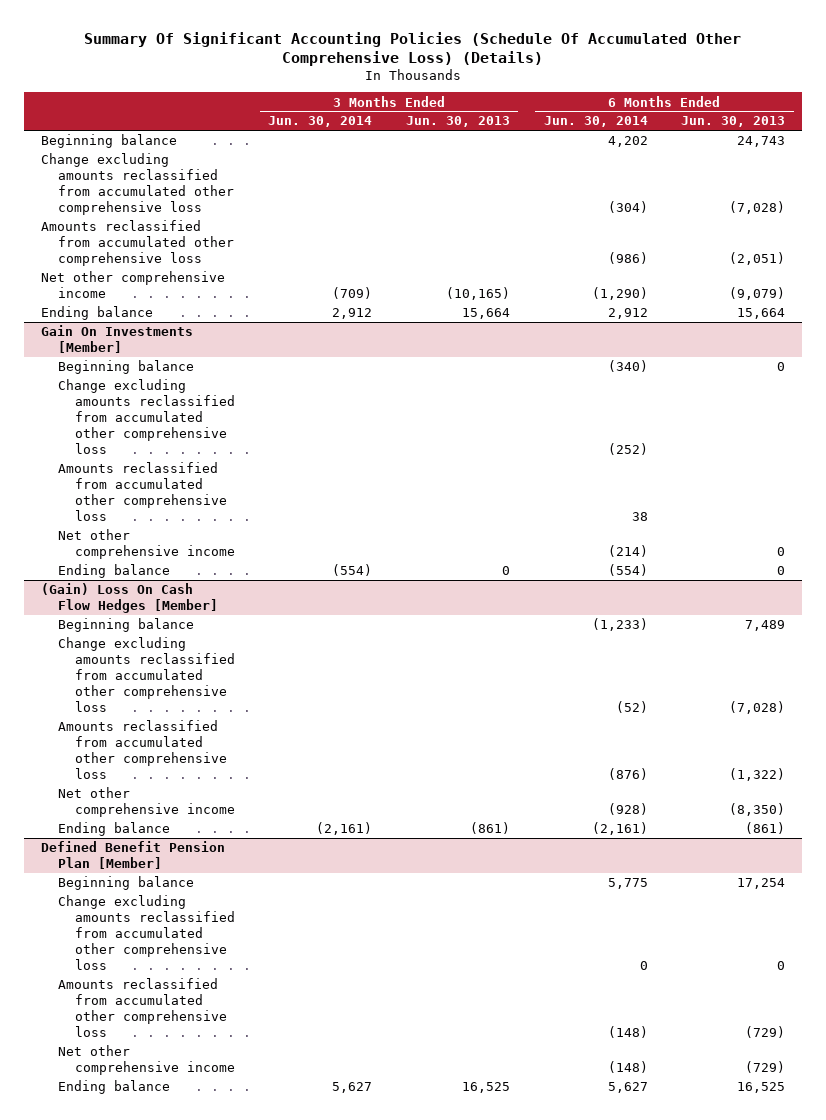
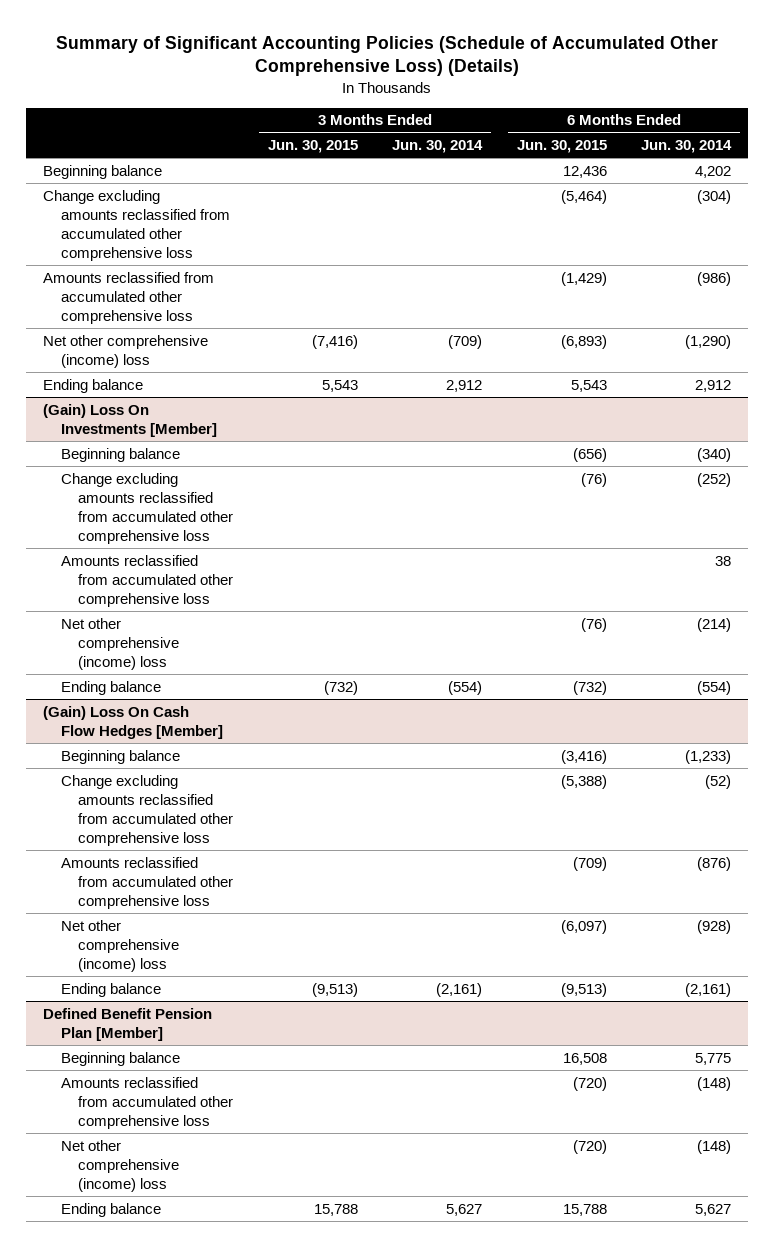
- Summary Of Significant Accounting Policies (Schedule Of Accumulated Other Comprehensive Loss) (Details)
+ Summary of Significant Accounting Policies (Schedule of Accumulated Other Comprehensive Loss) (Details)
- | 3 Months Ended Jun. 30, 2014 | 3 Months Ended Jun. 30, 2013 | 6 Months Ended Jun. 30, 2014 | 6 Months Ended Jun. 30, 2013
+ | 3 Months Ended Jun. 30, 2015 | 3 Months Ended Jun. 30, 2014 | 6 Months Ended Jun. 30, 2015 | 6 Months Ended Jun. 30, 2014
- Net other comprehensive income | (709) | (10,165) | (1,290) | (9,079)
+ Net other comprehensive (income) loss | (7,416) | (709) | (6,893) | (1,290)
- Gain On Investments [Member]
+ (Gain) Loss On Investments [Member]
- Net other comprehensive income | | | (214) | 0
+ Net other comprehensive (income) loss | | | (76) | (214)
@ (Gain) Loss On Cash Flow Hedges [Member]
- Net other comprehensive income | | | (928) | (8,350)
+ Net other comprehensive (income) loss | | | (6,097) | (928)
@ Defined Benefit Pension Plan [Member]
- Change excluding amounts reclassified from accumulated other comprehensive loss | | | 0 | 0
- Net other comprehensive income | | | (148) | (729)
+ Net other comprehensive (income) loss | | | (720) | (148)

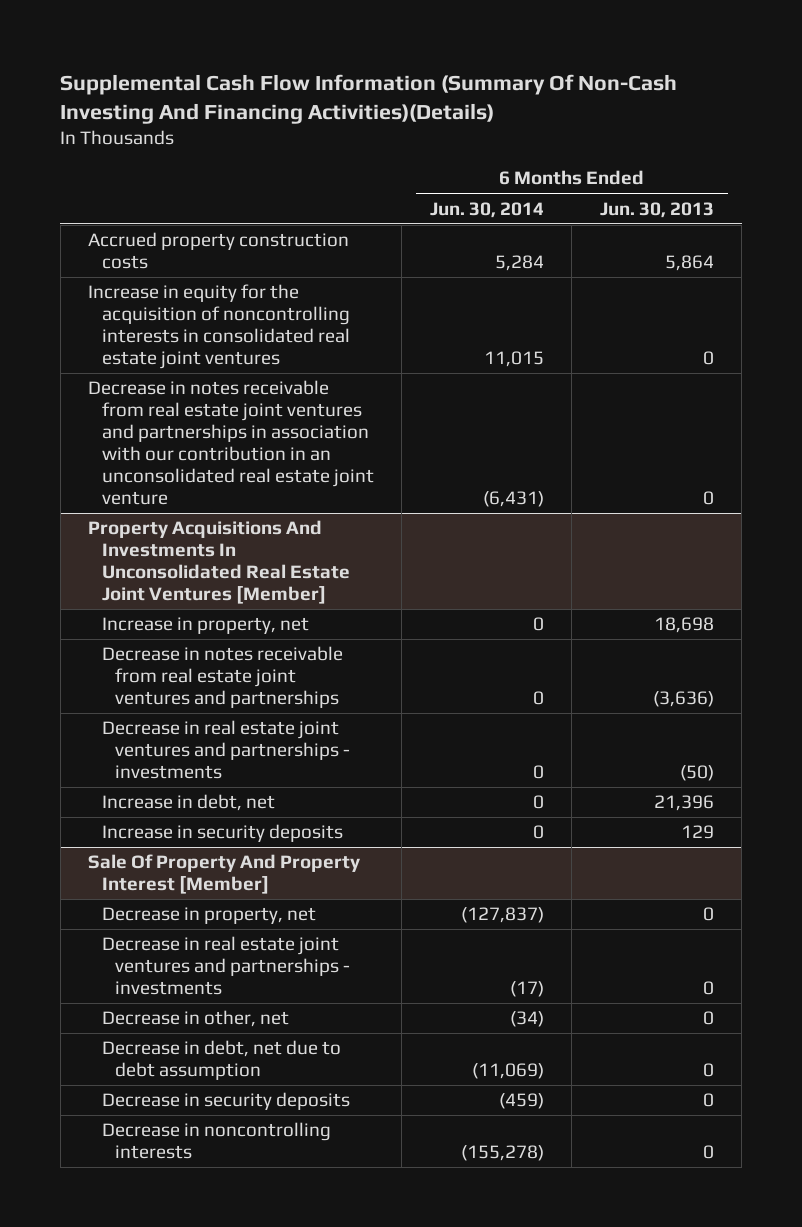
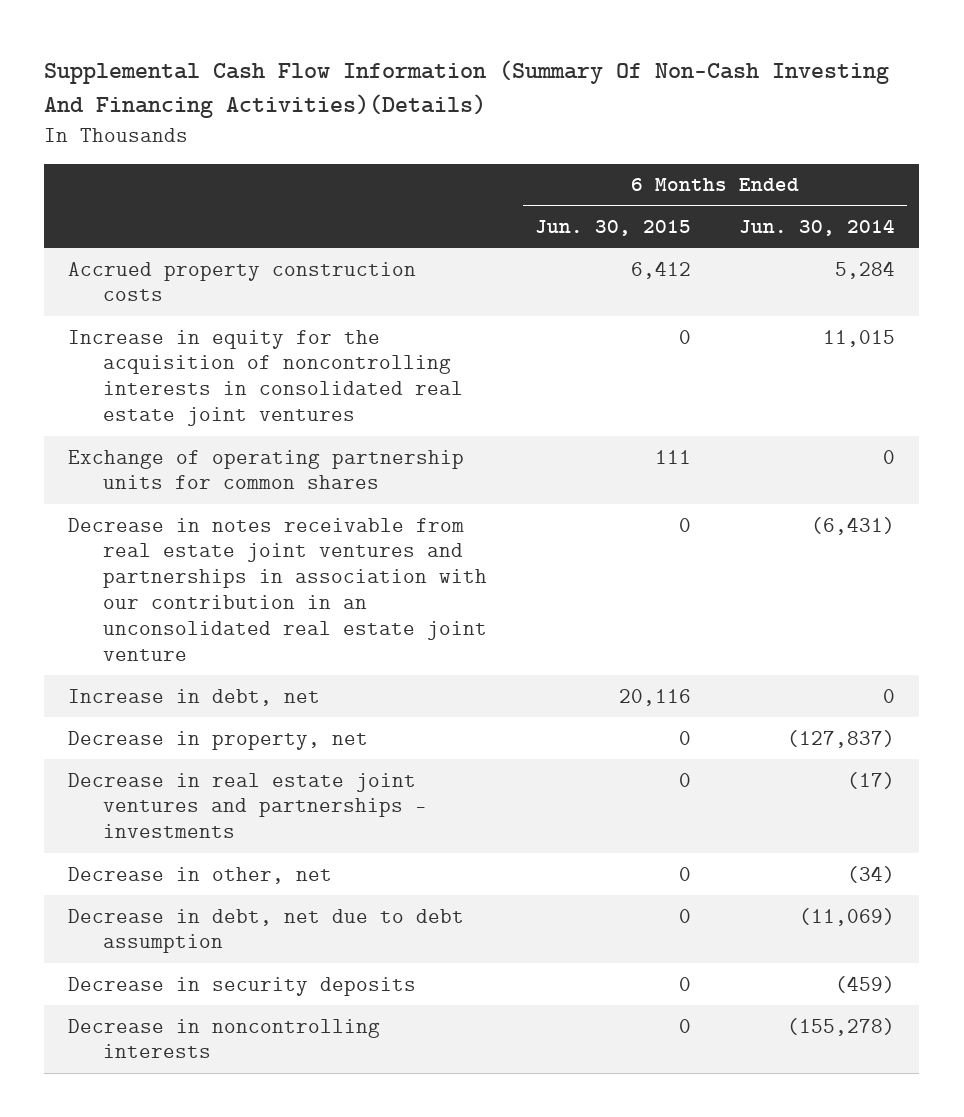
- | 6 Months Ended Jun. 30, 2014 | 6 Months Ended Jun. 30, 2013
+ | 6 Months Ended Jun. 30, 2015 | 6 Months Ended Jun. 30, 2014
+ Exchange of operating partnership units for common shares | 111 | 0
- Property Acquisitions And Investments In Unconsolidated Real Estate Joint Ventures [Member]
- Increase in property, net | 0 | 18,698
- Decrease in notes receivable from real estate joint ventures and partnerships | 0 | (3,636)
- Decrease in real estate joint ventures and partnerships - investments | 0 | (50)
- Increase in security deposits | 0 | 129
- Sale Of Property And Property Interest [Member]

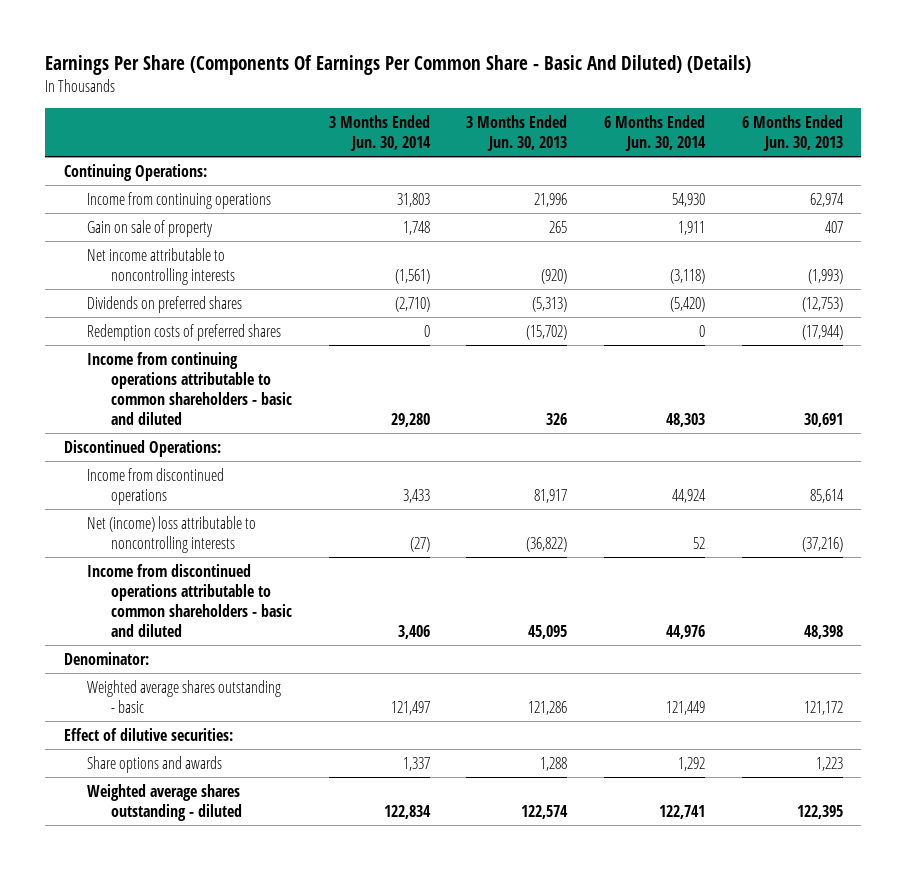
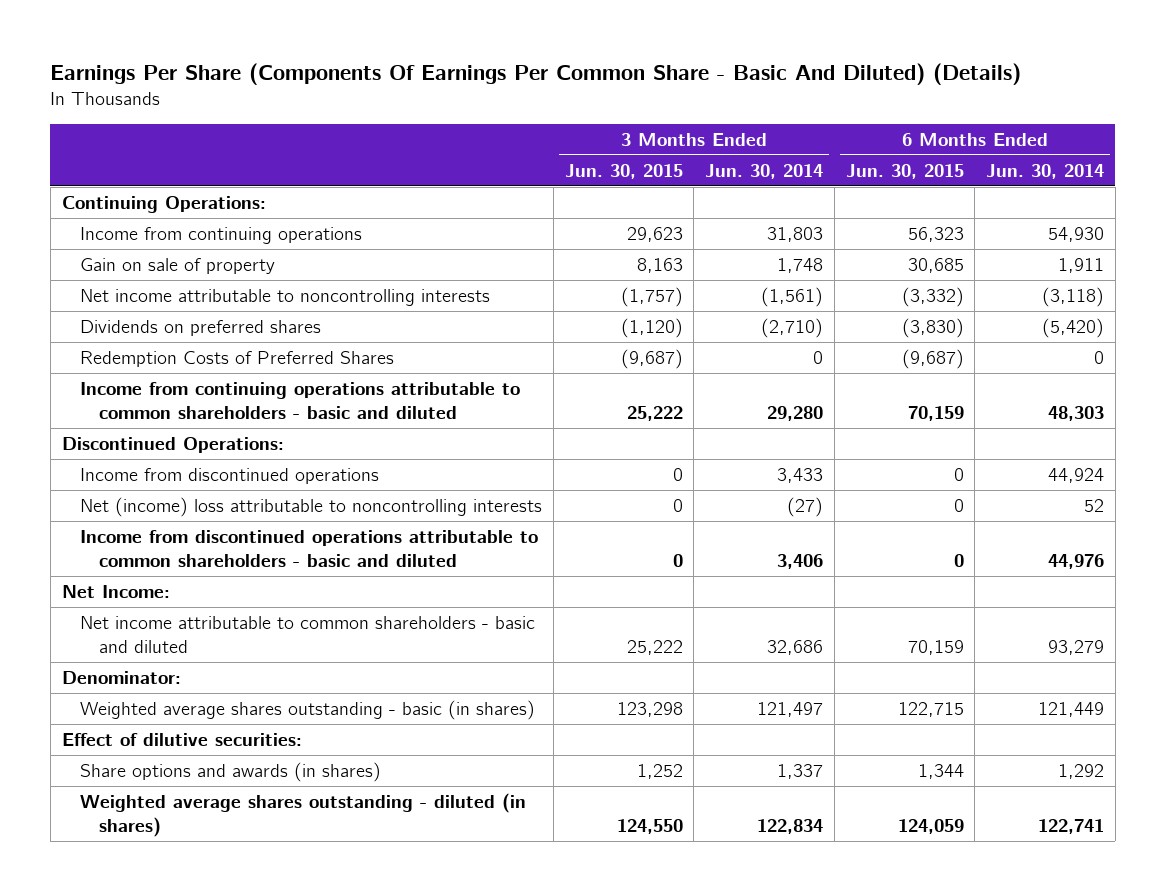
- | 3 Months Ended Jun. 30, 2014 | 3 Months Ended Jun. 30, 2013 | 6 Months Ended Jun. 30, 2014 | 6 Months Ended Jun. 30, 2013
+ | 3 Months Ended Jun. 30, 2015 | 3 Months Ended Jun. 30, 2014 | 6 Months Ended Jun. 30, 2015 | 6 Months Ended Jun. 30, 2014
- Redemption costs of preferred shares | 0 | (15,702) | 0 | (17,944)
+ Redemption Costs of Preferred Shares | (9,687) | 0 | (9,687) | 0
+ Net Income:
+ Net income attributable to common shareholders - basic and diluted | 25,222 | 32,686 | 70,159 | 93,279
- Weighted average shares outstanding - basic | 121,497 | 121,286 | 121,449 | 121,172
+ Weighted average shares outstanding - basic (in shares) | 123,298 | 121,497 | 122,715 | 121,449
- Share options and awards | 1,337 | 1,288 | 1,292 | 1,223
- Weighted average shares outstanding - diluted | 122,834 | 122,574 | 122,741 | 122,395
+ Share options and awards (in shares) | 1,252 | 1,337 | 1,344 | 1,292
+ Weighted average shares outstanding - diluted (in shares) | 124,550 | 122,834 | 124,059 | 122,741

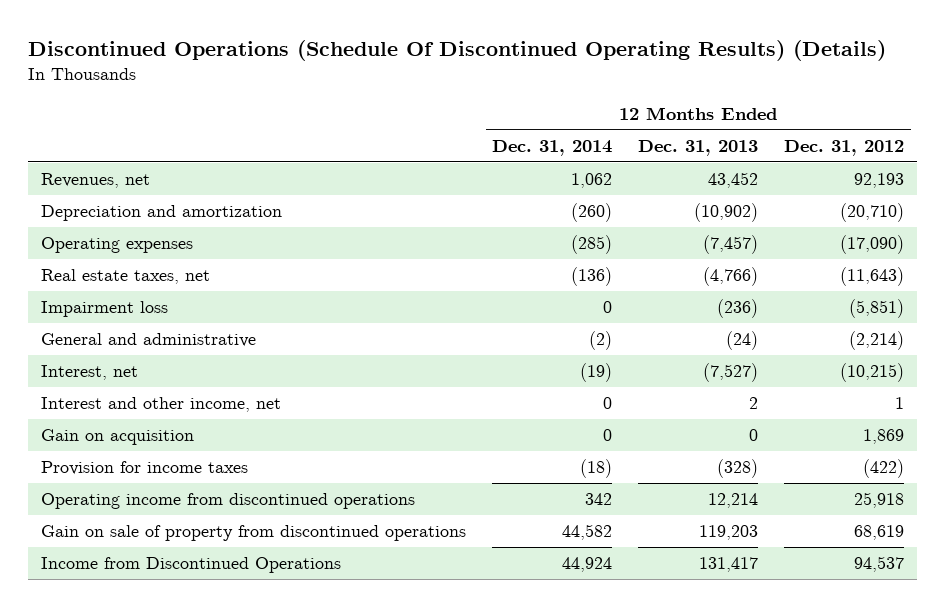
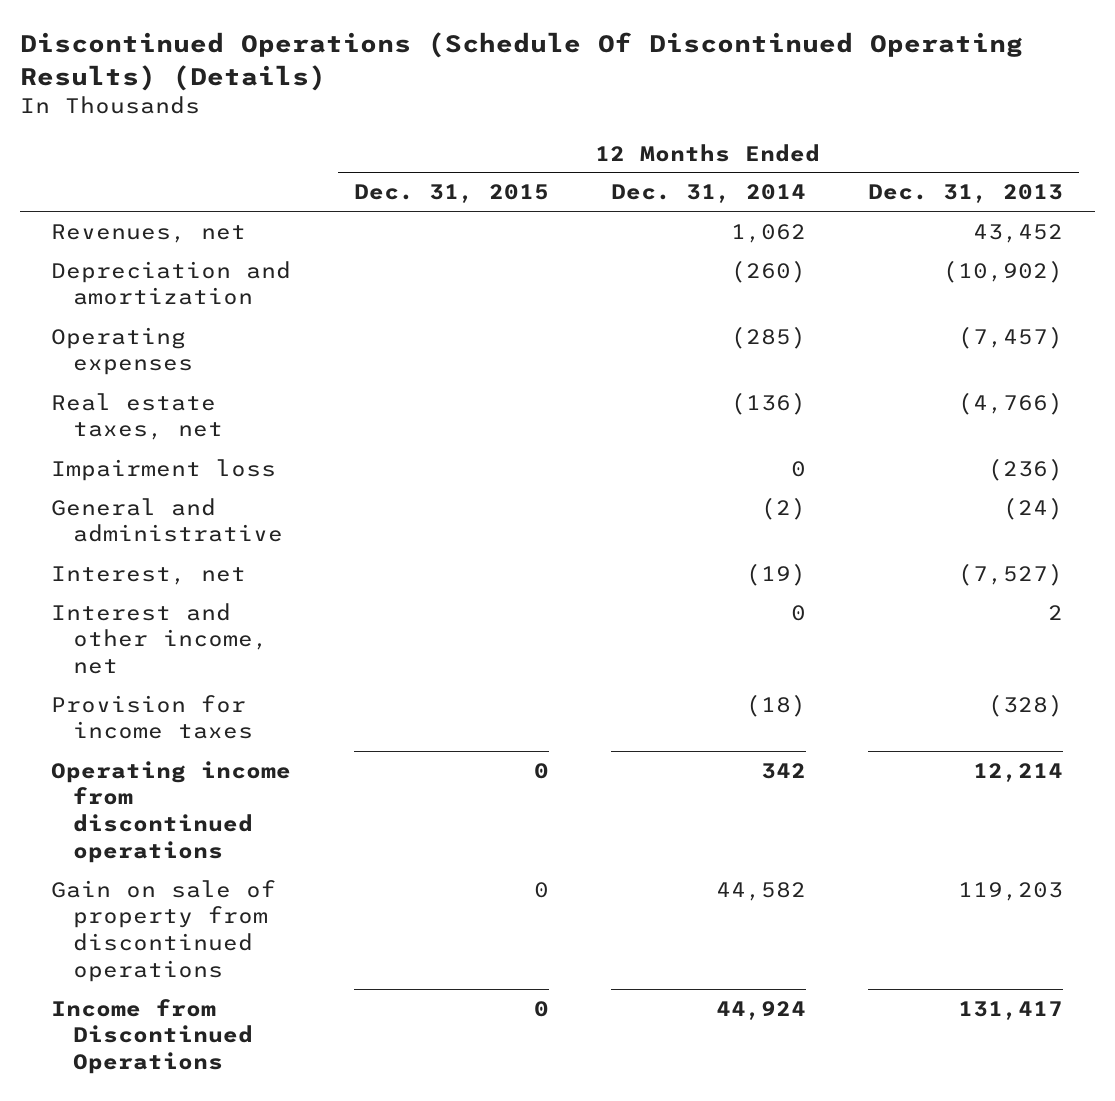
- | 12 Months Ended Dec. 31, 2014 | 12 Months Ended Dec. 31, 2013 | 12 Months Ended Dec. 31, 2012
+ | 12 Months Ended Dec. 31, 2015 | 12 Months Ended Dec. 31, 2014 | 12 Months Ended Dec. 31, 2013
- Gain on acquisition | 0 | 0 | 1,869

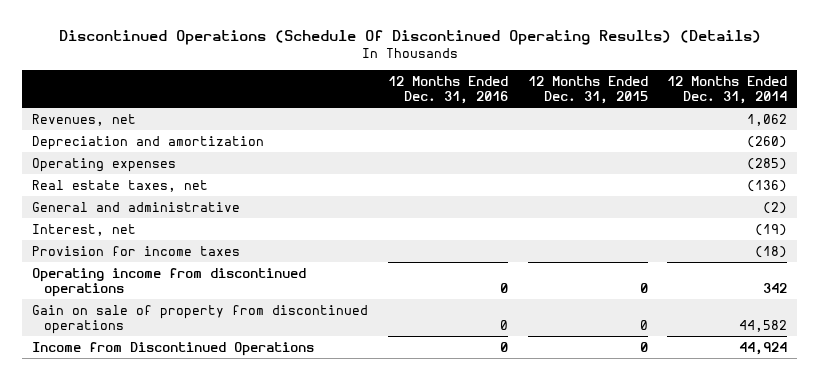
- | 12 Months Ended Dec. 31, 2015 | 12 Months Ended Dec. 31, 2014 | 12 Months Ended Dec. 31, 2013
+ | 12 Months Ended Dec. 31, 2016 | 12 Months Ended Dec. 31, 2015 | 12 Months Ended Dec. 31, 2014
- Impairment loss | | 0 | (236)
- Interest and other income, net | | 0 | 2

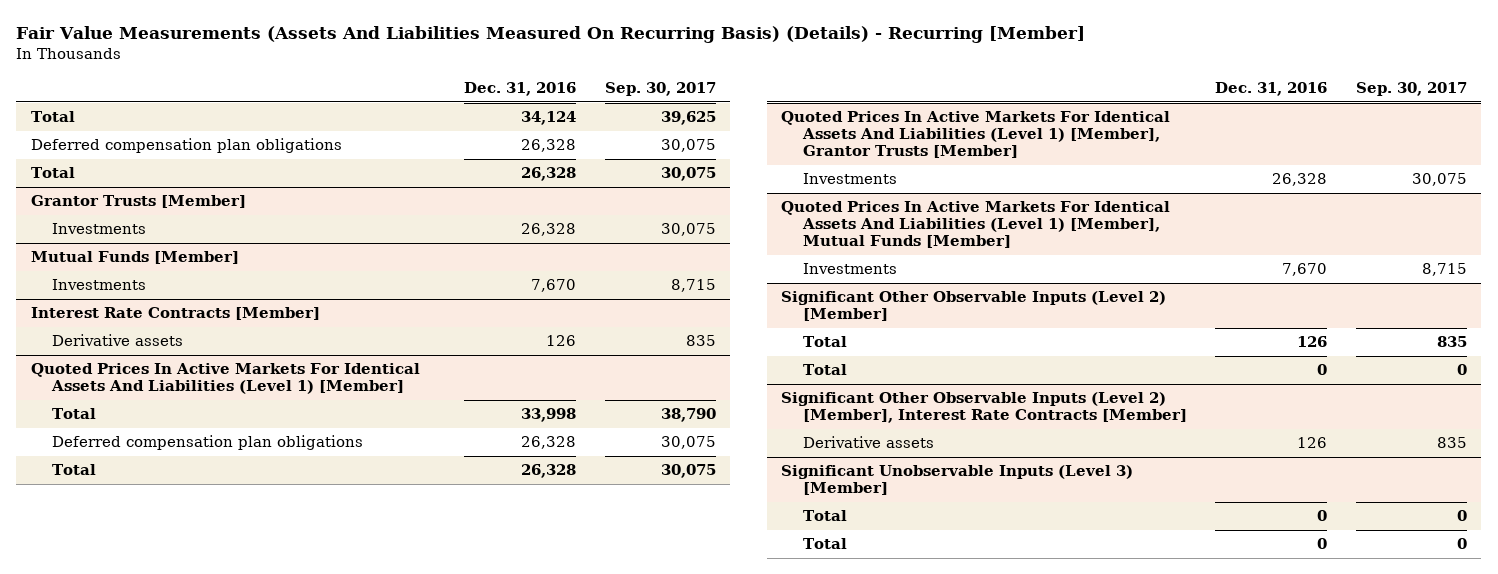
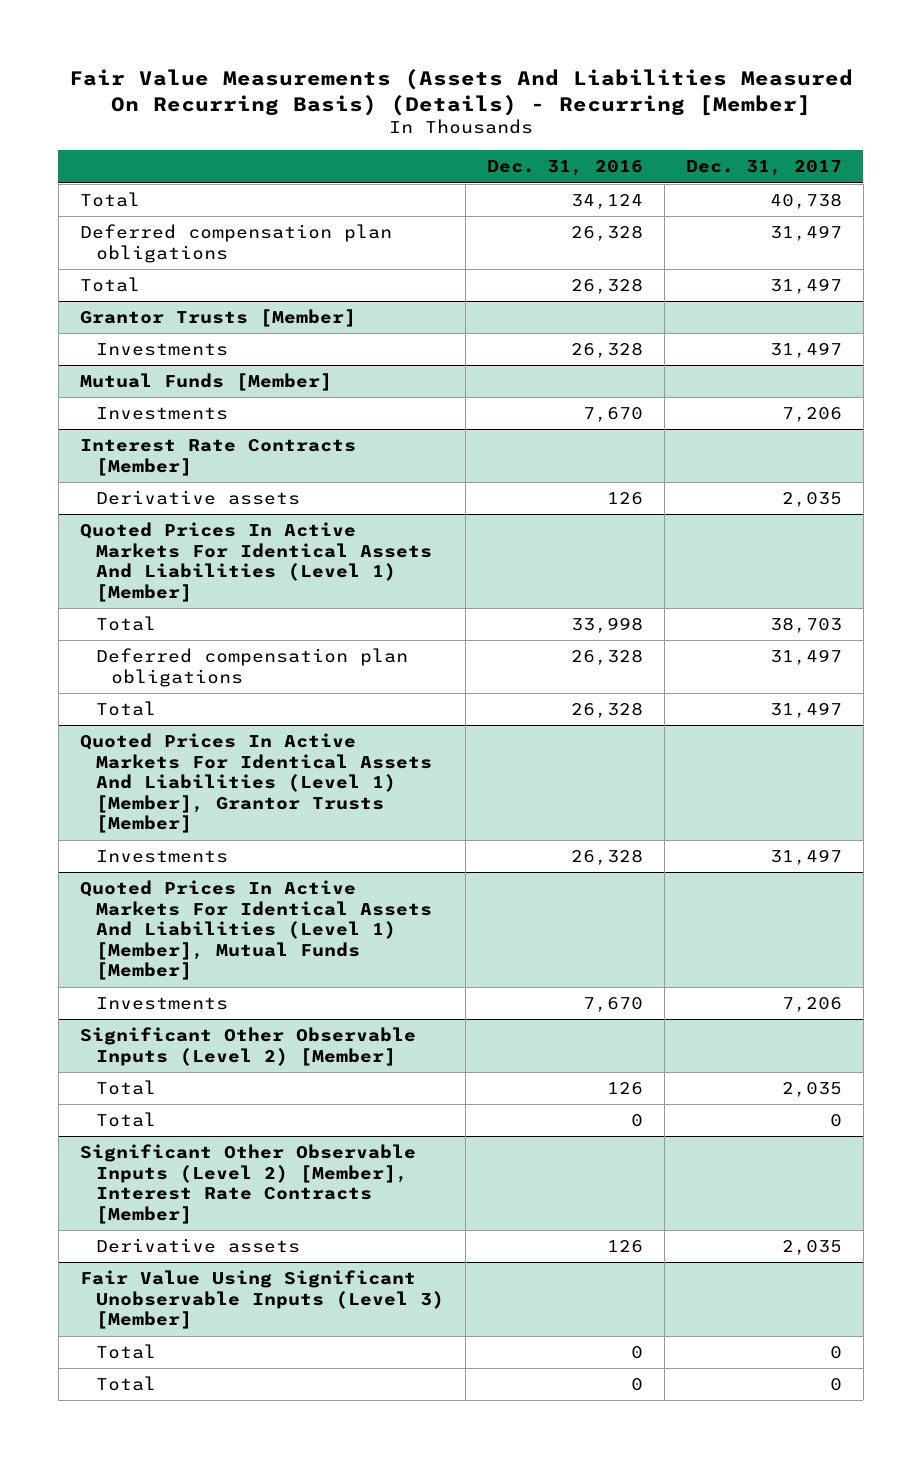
- | Dec. 31, 2016 | Sep. 30, 2017
+ | Dec. 31, 2016 | Dec. 31, 2017
- Significant Unobservable Inputs (Level 3) [Member]
+ Fair Value Using Significant Unobservable Inputs (Level 3) [Member]

